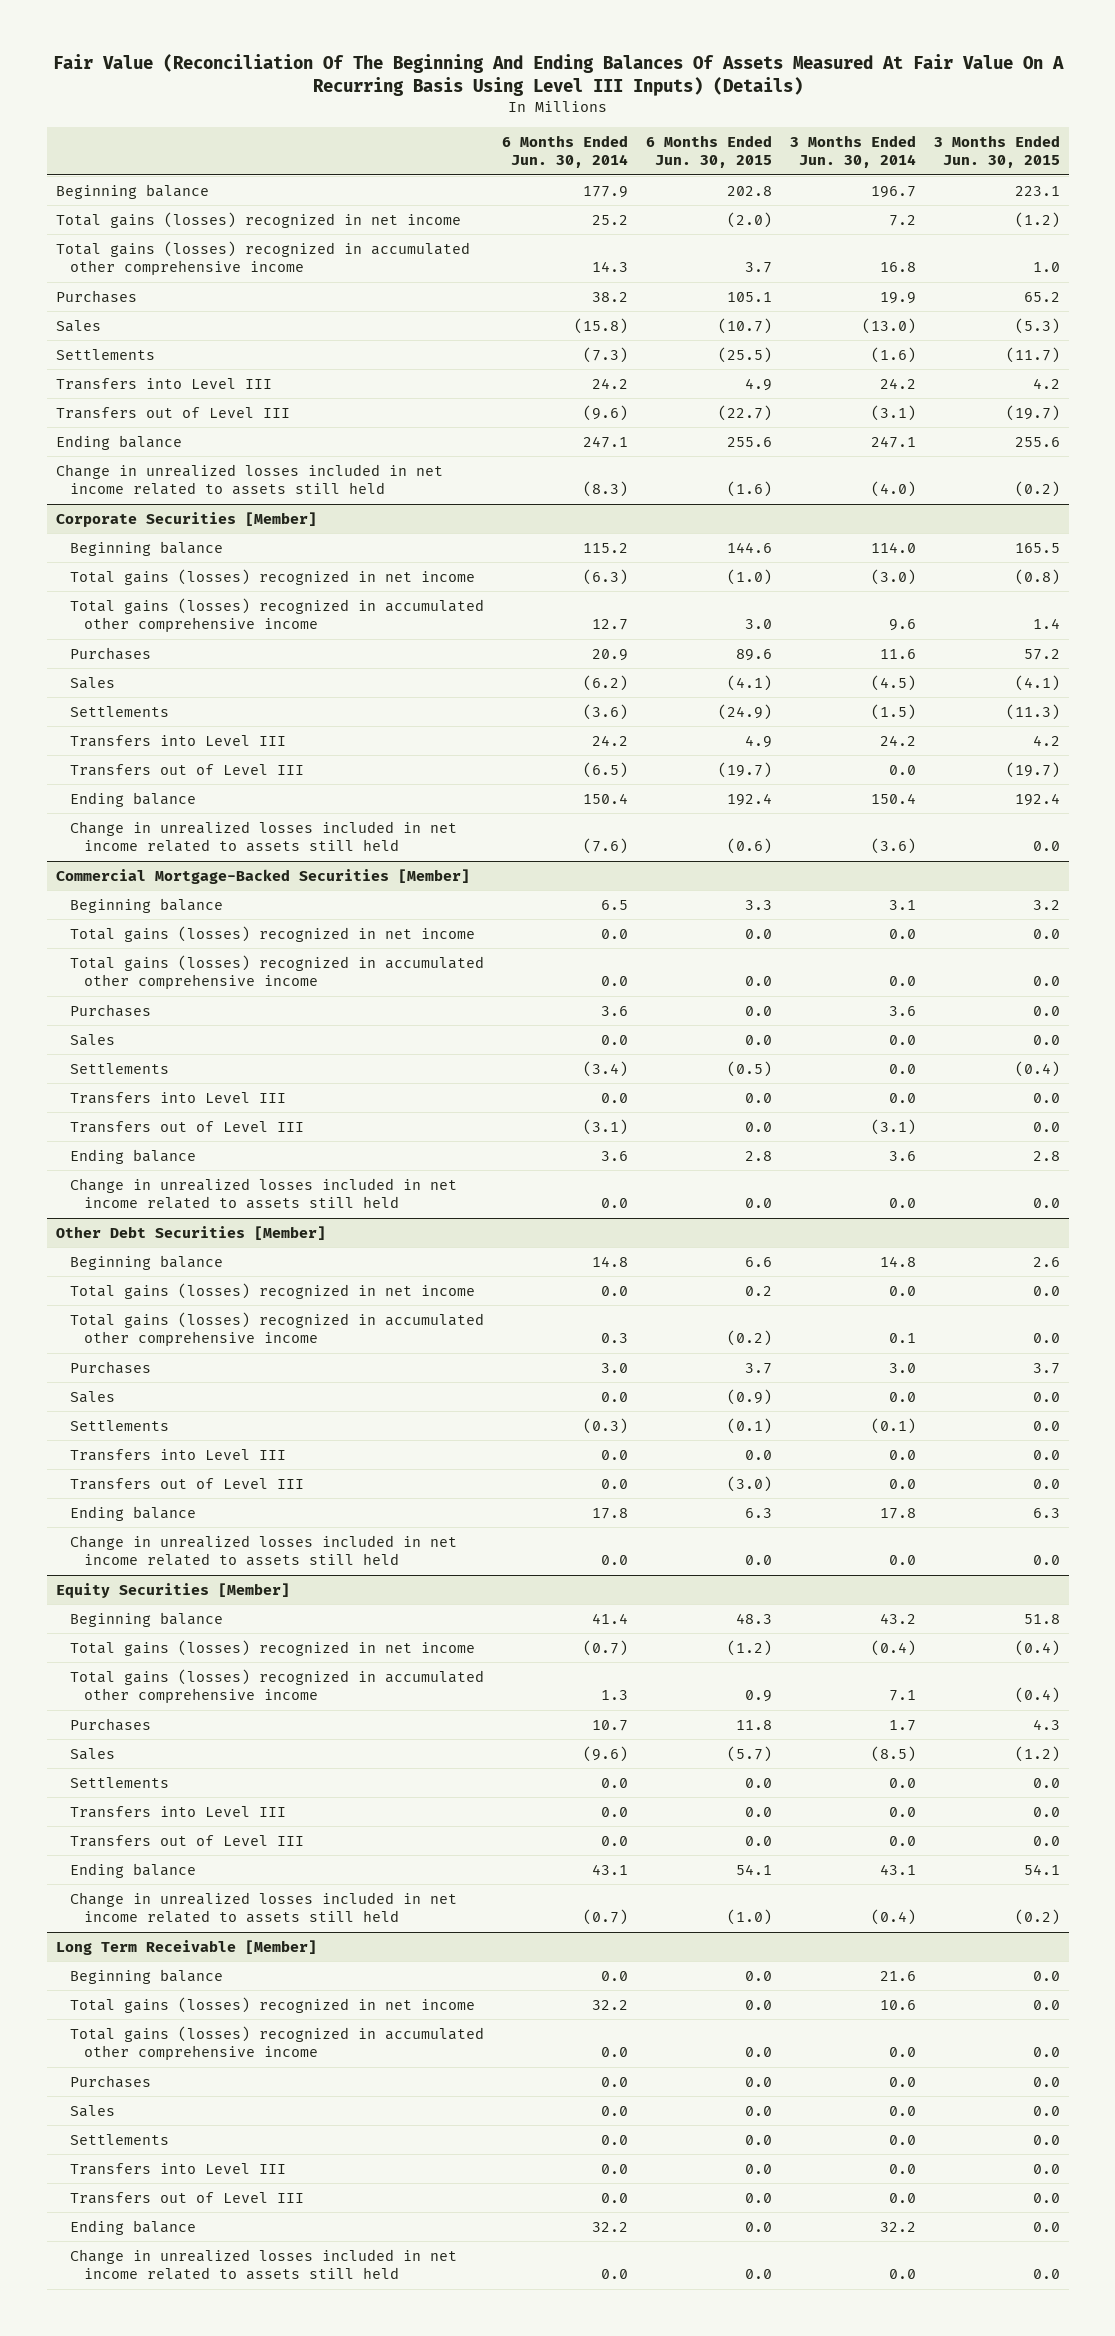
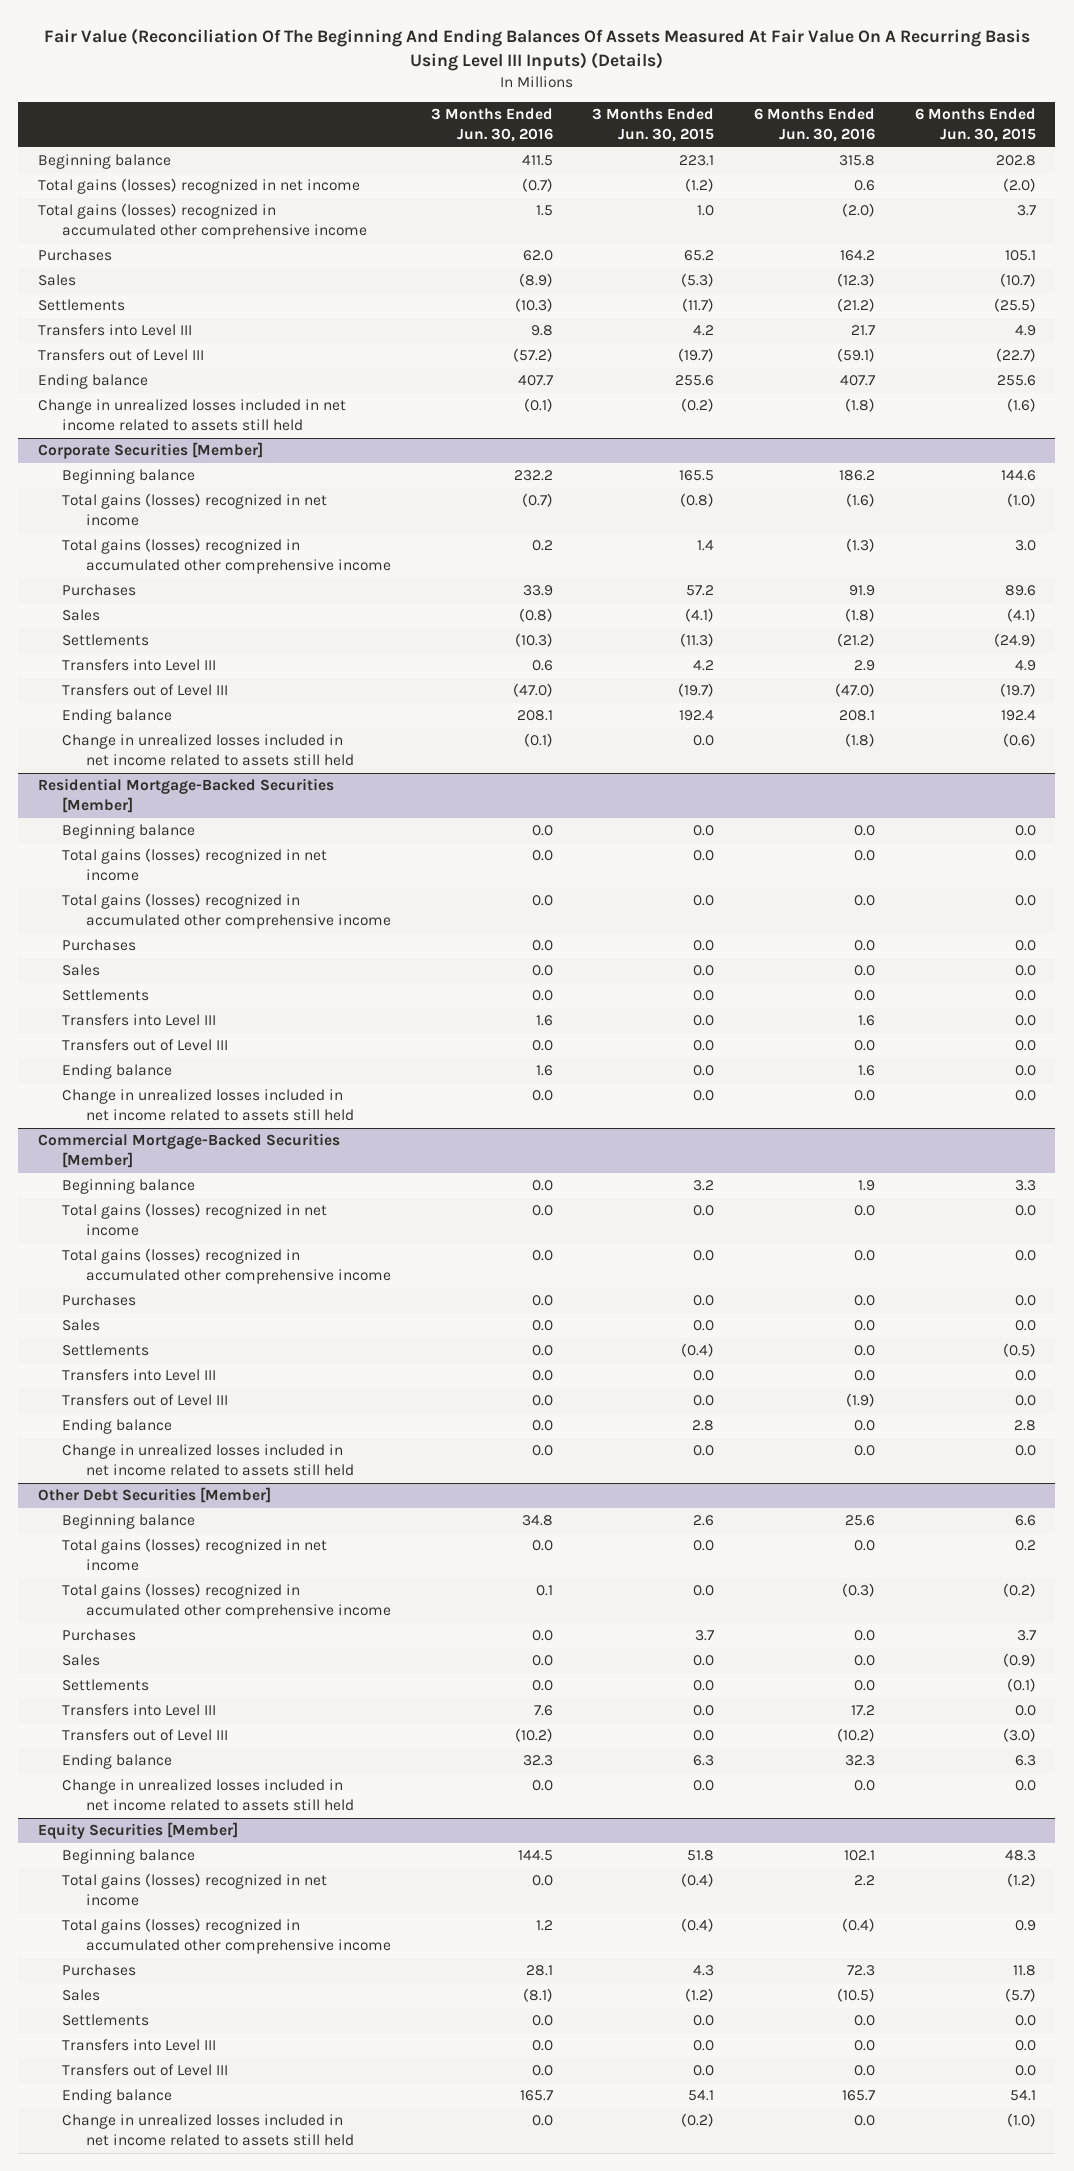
- | 6 Months Ended Jun. 30, 2014 | 6 Months Ended Jun. 30, 2015 | 3 Months Ended Jun. 30, 2014 | 3 Months Ended Jun. 30, 2015
+ | 3 Months Ended Jun. 30, 2016 | 3 Months Ended Jun. 30, 2015 | 6 Months Ended Jun. 30, 2016 | 6 Months Ended Jun. 30, 2015
+ Residential Mortgage-Backed Securities [Member]
+ Beginning balance | 0.0 | 0.0 | 0.0 | 0.0
+ Total gains (losses) recognized in net income | 0.0 | 0.0 | 0.0 | 0.0
+ Total gains (losses) recognized in accumulated other comprehensive income | 0.0 | 0.0 | 0.0 | 0.0
+ Purchases | 0.0 | 0.0 | 0.0 | 0.0
+ Sales | 0.0 | 0.0 | 0.0 | 0.0
+ Settlements | 0.0 | 0.0 | 0.0 | 0.0
+ Transfers into Level III | 1.6 | 0.0 | 1.6 | 0.0
+ Transfers out of Level III | 0.0 | 0.0 | 0.0 | 0.0
+ Ending balance | 1.6 | 0.0 | 1.6 | 0.0
+ Change in unrealized losses included in net income related to assets still held | 0.0 | 0.0 | 0.0 | 0.0
- Long Term Receivable [Member]
- Beginning balance | 0.0 | 0.0 | 21.6 | 0.0
- Total gains (losses) recognized in net income | 32.2 | 0.0 | 10.6 | 0.0
- Total gains (losses) recognized in accumulated other comprehensive income | 0.0 | 0.0 | 0.0 | 0.0
- Purchases | 0.0 | 0.0 | 0.0 | 0.0
- Sales | 0.0 | 0.0 | 0.0 | 0.0
- Settlements | 0.0 | 0.0 | 0.0 | 0.0
- Transfers into Level III | 0.0 | 0.0 | 0.0 | 0.0
- Transfers out of Level III | 0.0 | 0.0 | 0.0 | 0.0
- Ending balance | 32.2 | 0.0 | 32.2 | 0.0
- Change in unrealized losses included in net income related to assets still held | 0.0 | 0.0 | 0.0 | 0.0

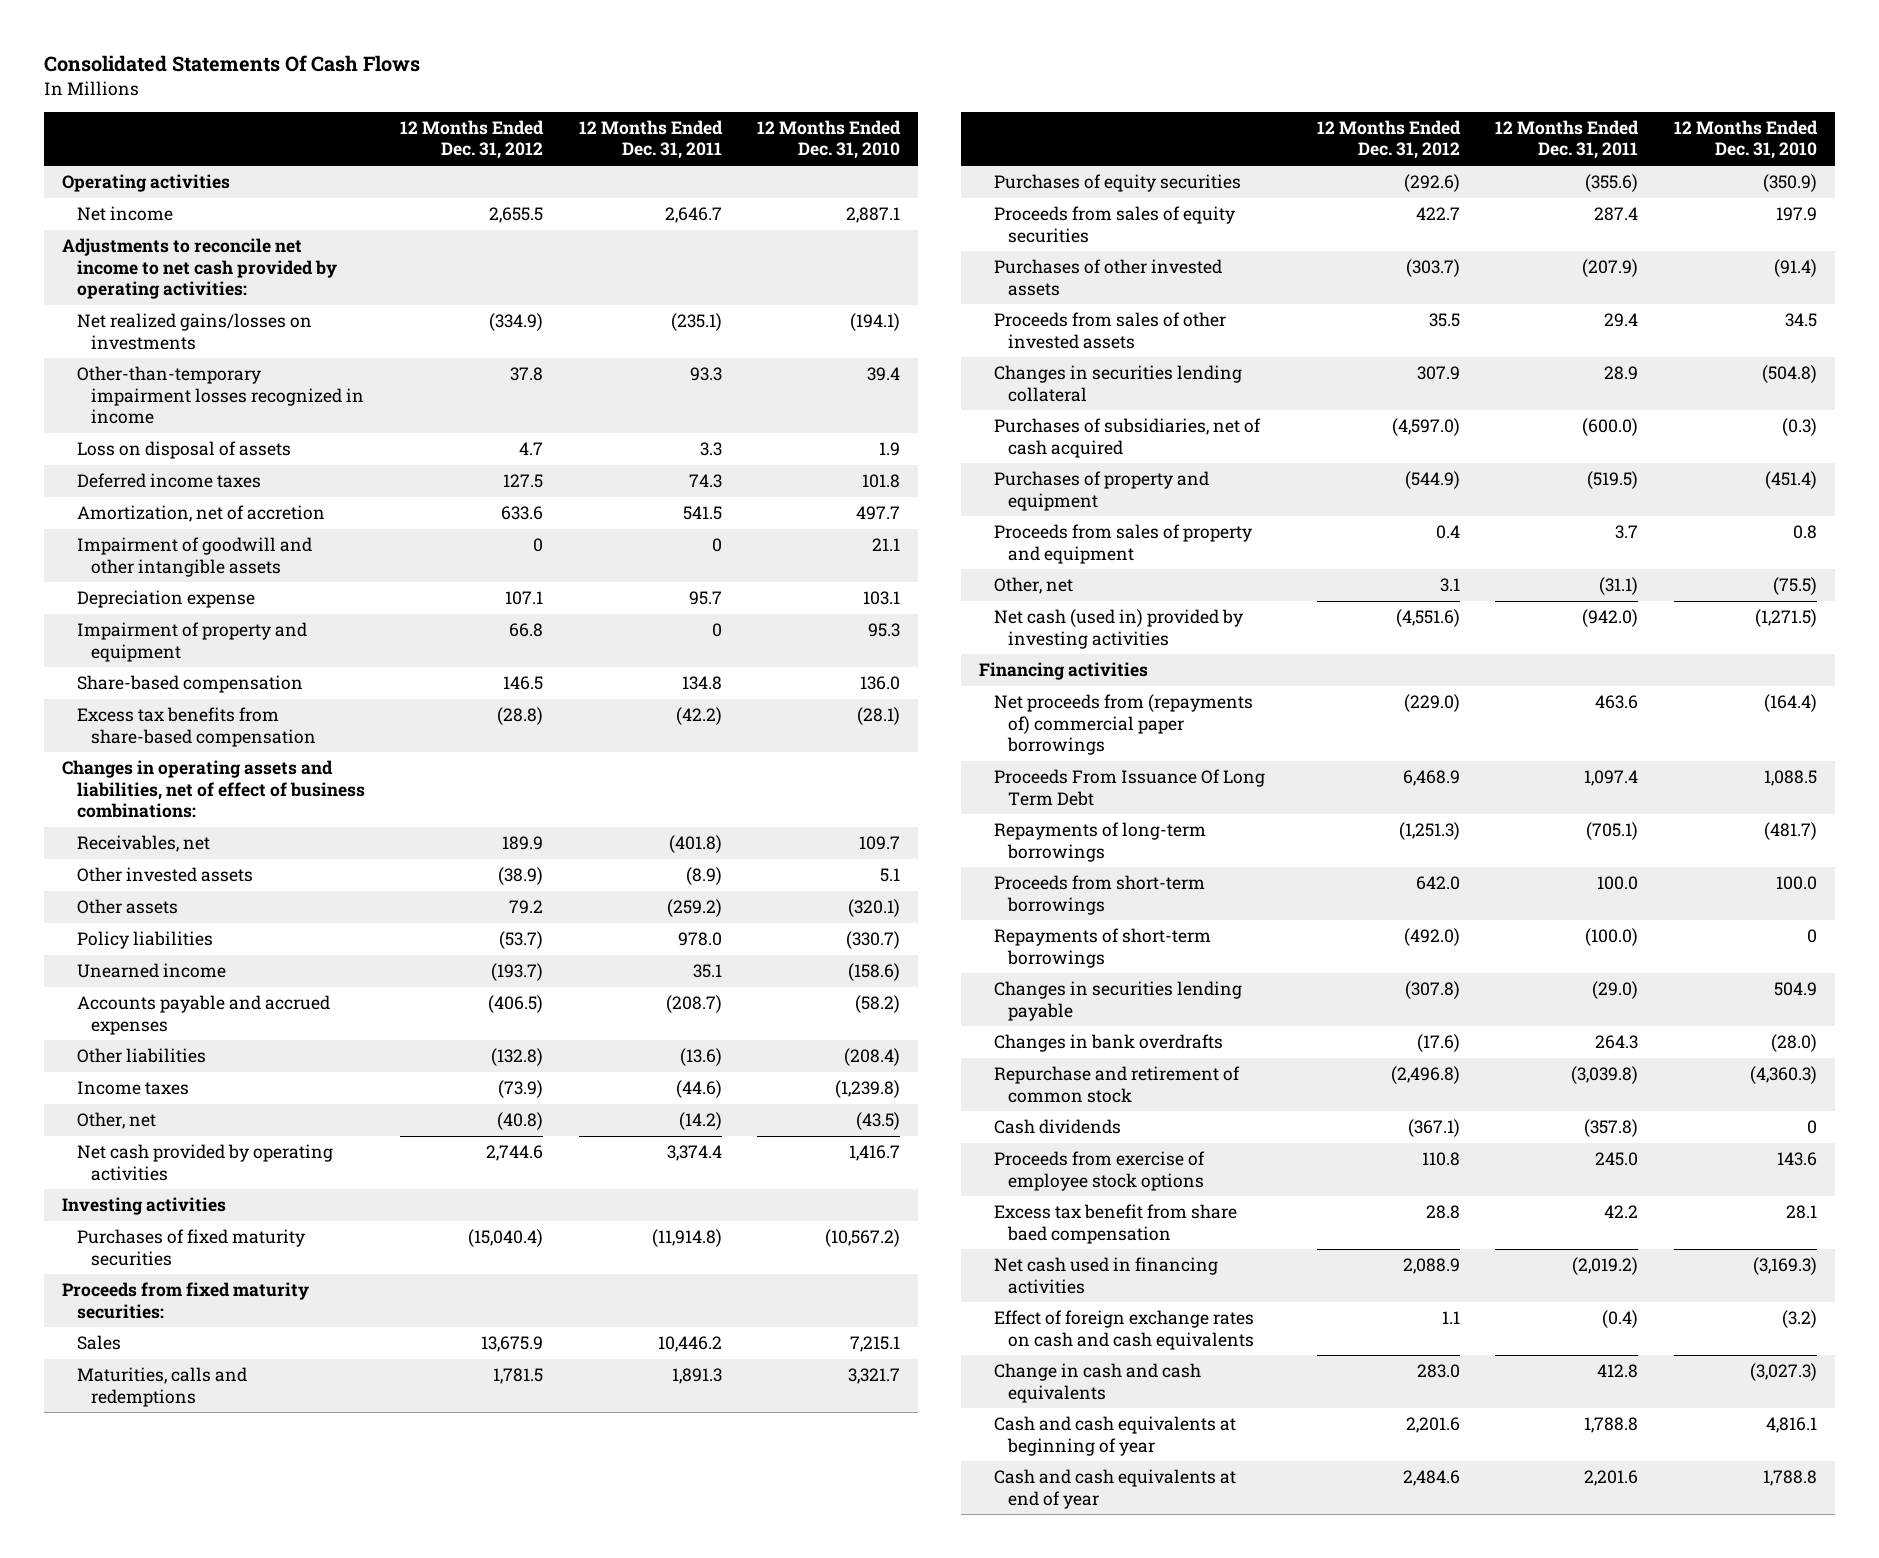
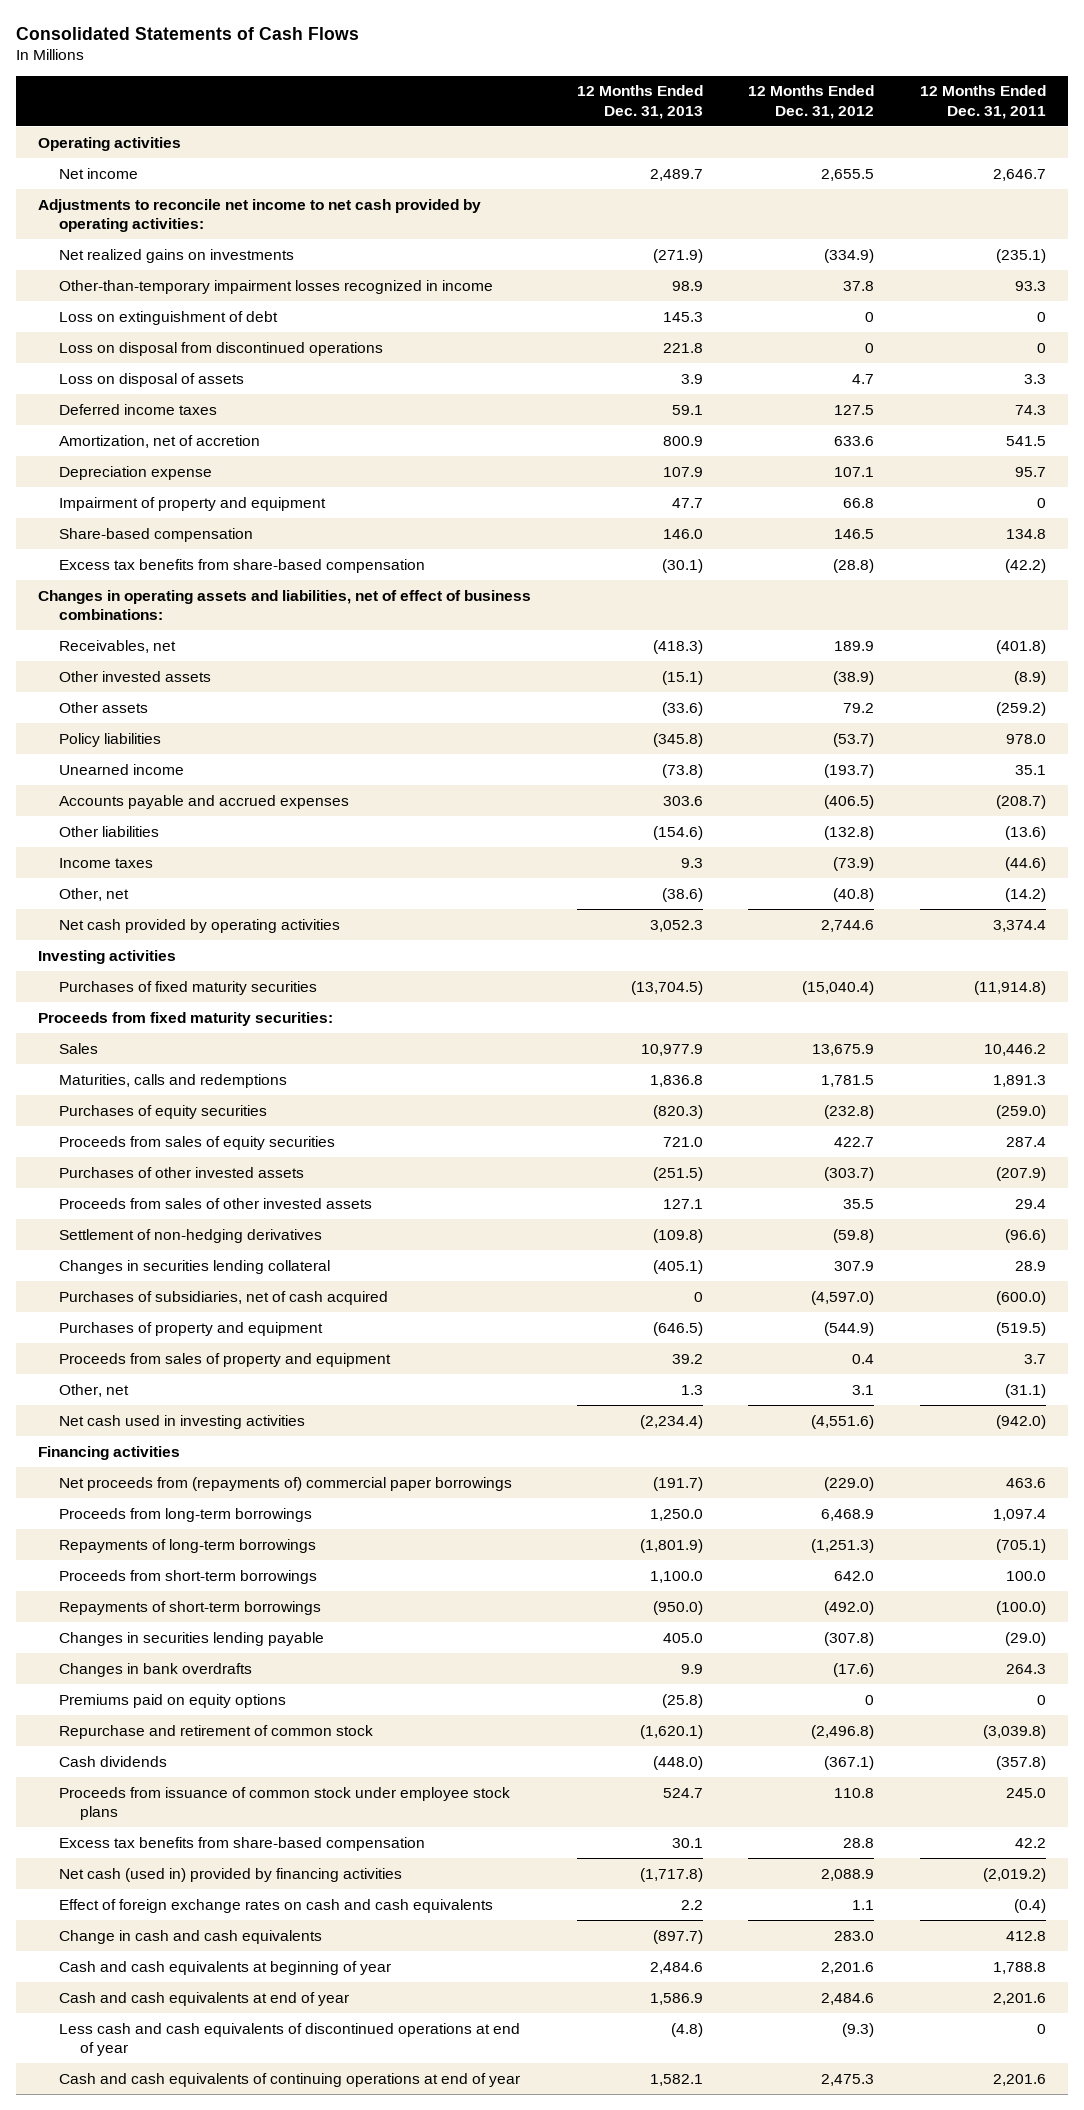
- Consolidated Statements Of Cash Flows
+ Consolidated Statements of Cash Flows
- | 12 Months Ended Dec. 31, 2012 | 12 Months Ended Dec. 31, 2011 | 12 Months Ended Dec. 31, 2010
+ | 12 Months Ended Dec. 31, 2013 | 12 Months Ended Dec. 31, 2012 | 12 Months Ended Dec. 31, 2011
- Net realized gains/losses on investments | (334.9) | (235.1) | (194.1)
+ Net realized gains on investments | (271.9) | (334.9) | (235.1)
+ Loss on extinguishment of debt | 145.3 | 0 | 0
+ Loss on disposal from discontinued operations | 221.8 | 0 | 0
- Impairment of goodwill and other intangible assets | 0 | 0 | 21.1
- Purchases of equity securities | (292.6) | (355.6) | (350.9)
+ Purchases of equity securities | (820.3) | (232.8) | (259.0)
+ Settlement of non-hedging derivatives | (109.8) | (59.8) | (96.6)
- Net cash (used in) provided by investing activities | (4,551.6) | (942.0) | (1,271.5)
+ Net cash used in investing activities | (2,234.4) | (4,551.6) | (942.0)
- Proceeds From Issuance Of Long Term Debt | 6,468.9 | 1,097.4 | 1,088.5
+ Proceeds from long-term borrowings | 1,250.0 | 6,468.9 | 1,097.4
+ Premiums paid on equity options | (25.8) | 0 | 0
- Proceeds from exercise of employee stock options | 110.8 | 245.0 | 143.6
- Excess tax benefit from share baed compensation | 28.8 | 42.2 | 28.1
- Net cash used in financing activities | 2,088.9 | (2,019.2) | (3,169.3)
+ Proceeds from issuance of common stock under employee stock plans | 524.7 | 110.8 | 245.0
+ Excess tax benefits from share-based compensation | 30.1 | 28.8 | 42.2
+ Net cash (used in) provided by financing activities | (1,717.8) | 2,088.9 | (2,019.2)
+ Less cash and cash equivalents of discontinued operations at end of year | (4.8) | (9.3) | 0
+ Cash and cash equivalents of continuing operations at end of year | 1,582.1 | 2,475.3 | 2,201.6

